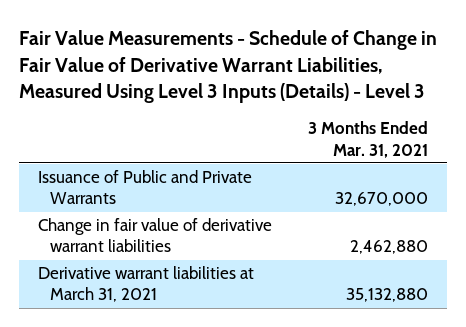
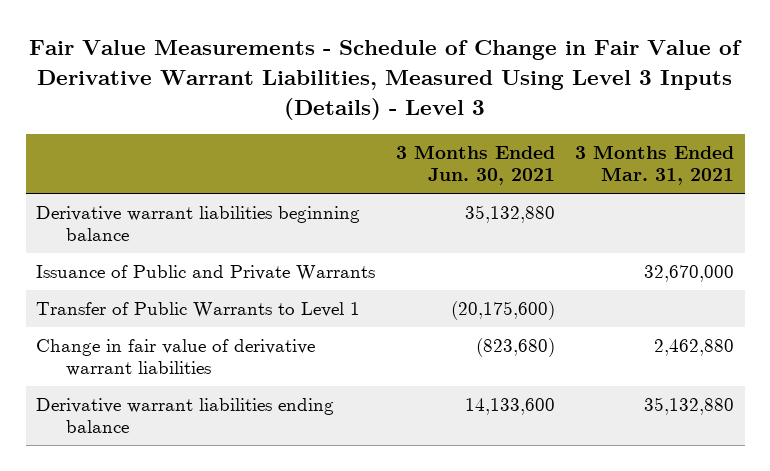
- | 3 Months Ended Mar. 31, 2021
+ | 3 Months Ended Jun. 30, 2021 | 3 Months Ended Mar. 31, 2021
+ Derivative warrant liabilities beginning balance | 35,132,880 |
+ Transfer of Public Warrants to Level 1 | (20,175,600) |
- Derivative warrant liabilities at March 31, 2021 | 35,132,880
+ Derivative warrant liabilities ending balance | 14,133,600 | 35,132,880

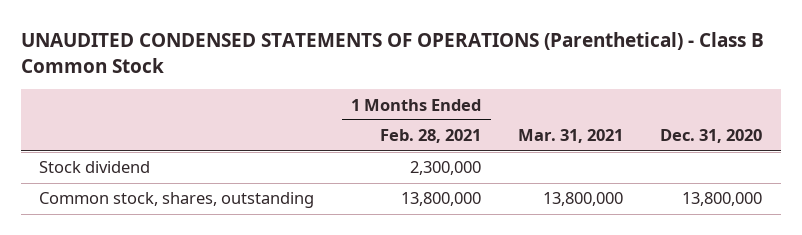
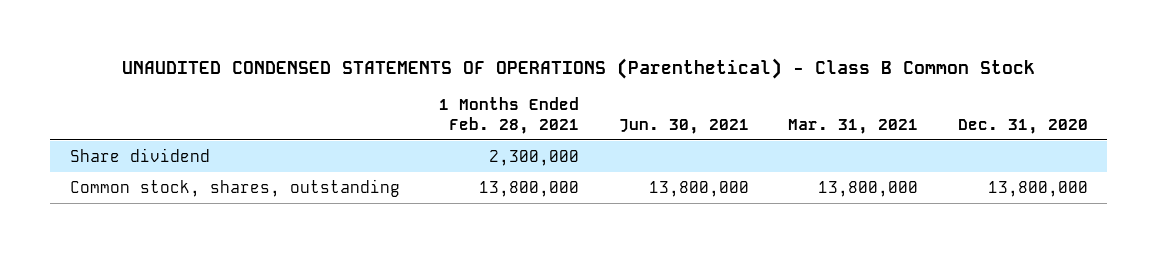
- | 1 Months Ended Feb. 28, 2021 | Mar. 31, 2021 | Dec. 31, 2020
+ | 1 Months Ended Feb. 28, 2021 | Jun. 30, 2021 | Mar. 31, 2021 | Dec. 31, 2020
- Stock dividend | 2,300,000 | |
+ Share dividend | 2,300,000 | | |

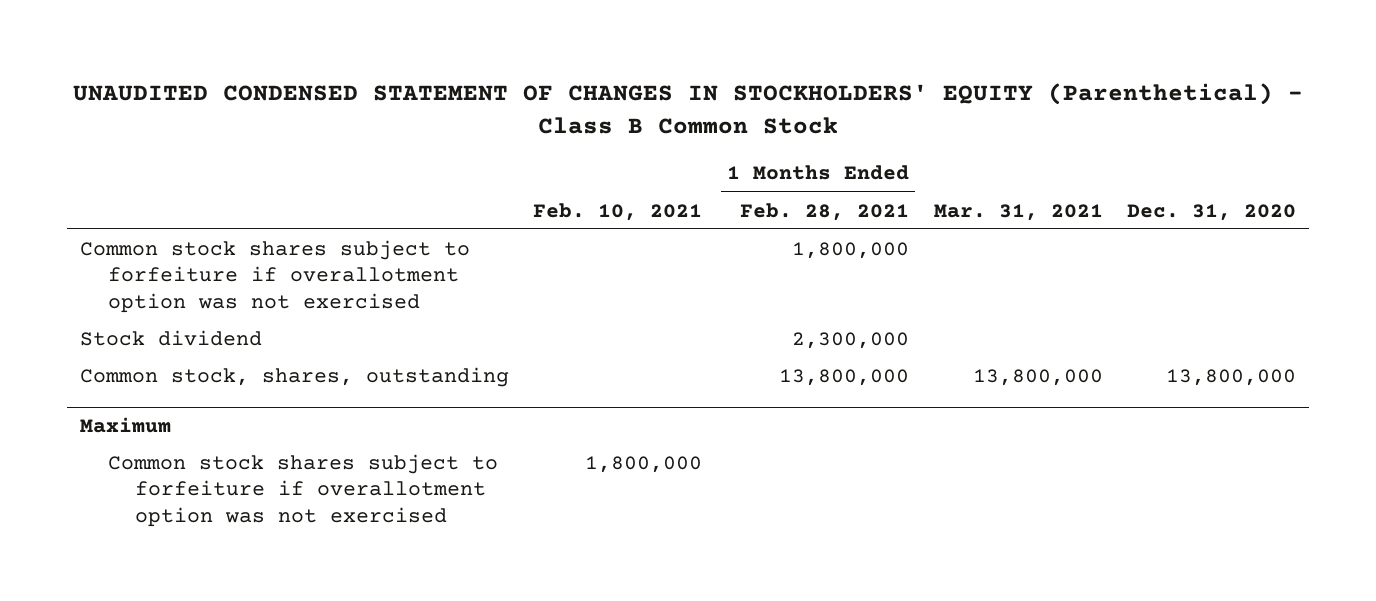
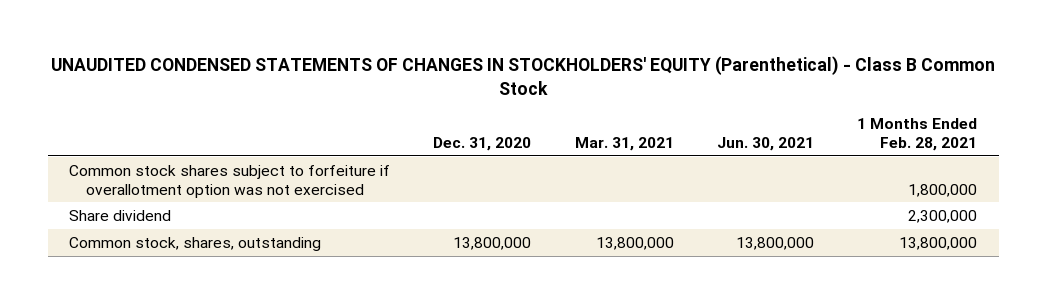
- UNAUDITED CONDENSED STATEMENT OF CHANGES IN STOCKHOLDERS' EQUITY (Parenthetical) - Class B Common Stock
+ UNAUDITED CONDENSED STATEMENTS OF CHANGES IN STOCKHOLDERS' EQUITY (Parenthetical) - Class B Common Stock
- | Feb. 10, 2021 | 1 Months Ended Feb. 28, 2021 | Mar. 31, 2021 | Dec. 31, 2020
+ | Dec. 31, 2020 | Mar. 31, 2021 | Jun. 30, 2021 | 1 Months Ended Feb. 28, 2021
- Stock dividend | | 2,300,000 | |
+ Share dividend | | | | 2,300,000
- Maximum
- Common stock shares subject to forfeiture if overallotment option was not exercised | 1,800,000 | | |

